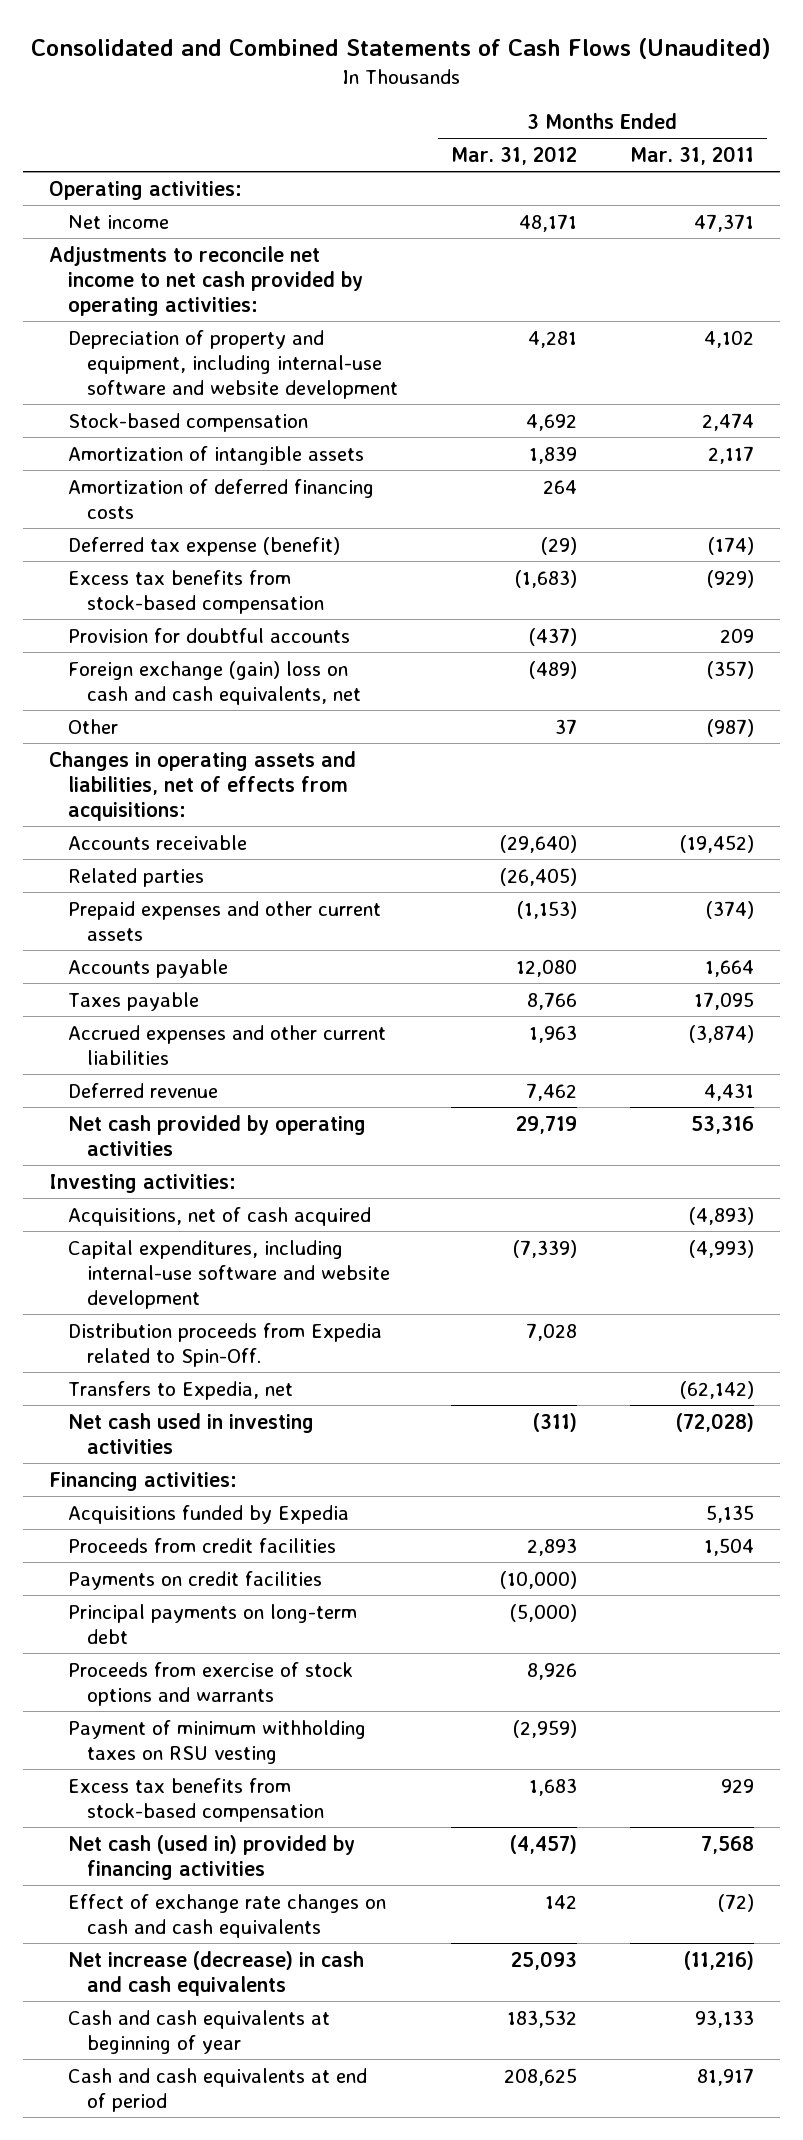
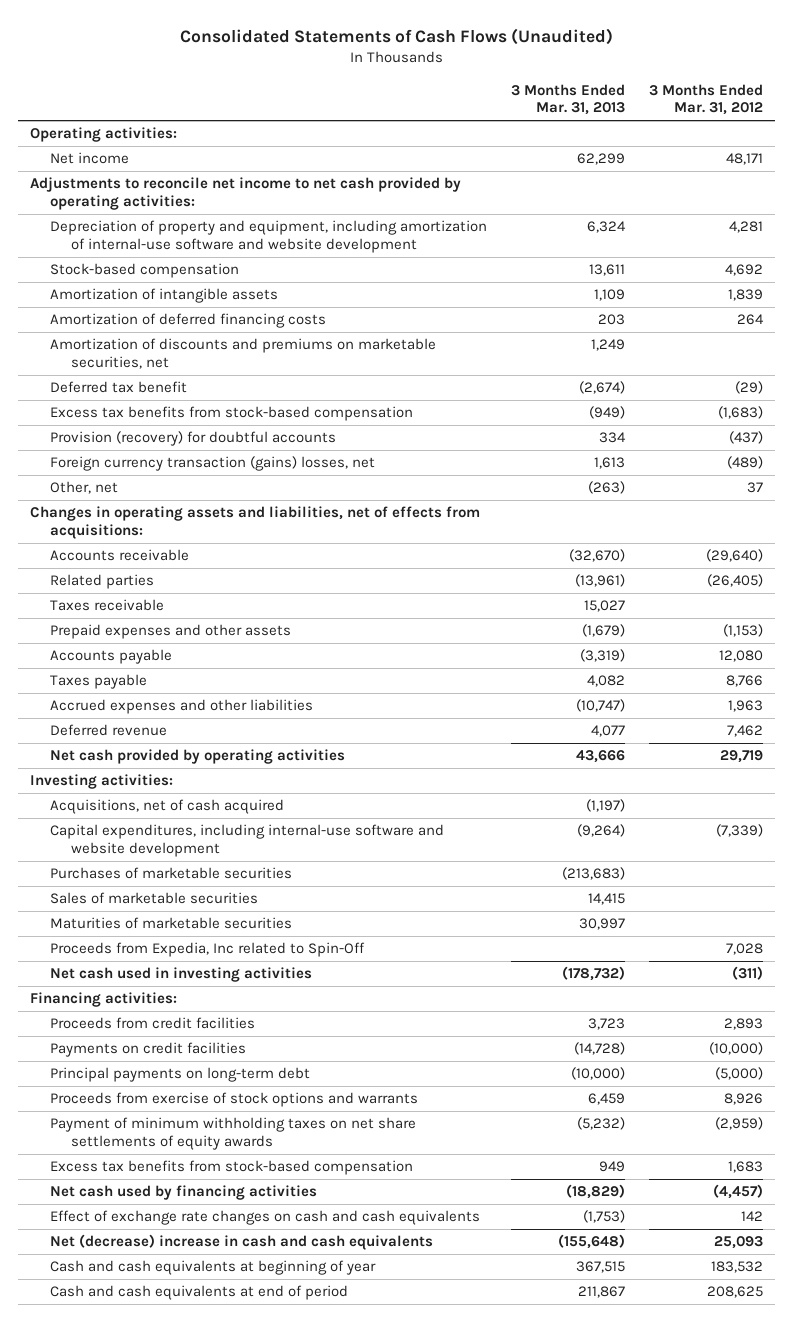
- Consolidated and Combined Statements of Cash Flows (Unaudited)
+ Consolidated Statements of Cash Flows (Unaudited)
- | 3 Months Ended Mar. 31, 2012 | 3 Months Ended Mar. 31, 2011
+ | 3 Months Ended Mar. 31, 2013 | 3 Months Ended Mar. 31, 2012
- Depreciation of property and equipment, including internal-use software and website development | 4,281 | 4,102
+ Depreciation of property and equipment, including amortization of internal-use software and website development | 6,324 | 4,281
- Deferred tax expense (benefit) | (29) | (174)
+ Amortization of discounts and premiums on marketable securities, net | 1,249 |
+ Deferred tax benefit | (2,674) | (29)
- Provision for doubtful accounts | (437) | 209
- Foreign exchange (gain) loss on cash and cash equivalents, net | (489) | (357)
- Other | 37 | (987)
+ Provision (recovery) for doubtful accounts | 334 | (437)
+ Foreign currency transaction (gains) losses, net | 1,613 | (489)
+ Other, net | (263) | 37
- Prepaid expenses and other current assets | (1,153) | (374)
+ Taxes receivable | 15,027 |
+ Prepaid expenses and other assets | (1,679) | (1,153)
- Accrued expenses and other current liabilities | 1,963 | (3,874)
+ Accrued expenses and other liabilities | (10,747) | 1,963
- Distribution proceeds from Expedia related to Spin-Off. | 7,028 |
- Transfers to Expedia, net | | (62,142)
+ Purchases of marketable securities | (213,683) |
+ Sales of marketable securities | 14,415 |
+ Maturities of marketable securities | 30,997 |
+ Proceeds from Expedia, Inc related to Spin-Off | | 7,028
- Acquisitions funded by Expedia | | 5,135
- Payment of minimum withholding taxes on RSU vesting | (2,959) |
+ Payment of minimum withholding taxes on net share settlements of equity awards | (5,232) | (2,959)
- Net cash (used in) provided by financing activities | (4,457) | 7,568
+ Net cash used by financing activities | (18,829) | (4,457)
- Net increase (decrease) in cash and cash equivalents | 25,093 | (11,216)
+ Net (decrease) increase in cash and cash equivalents | (155,648) | 25,093

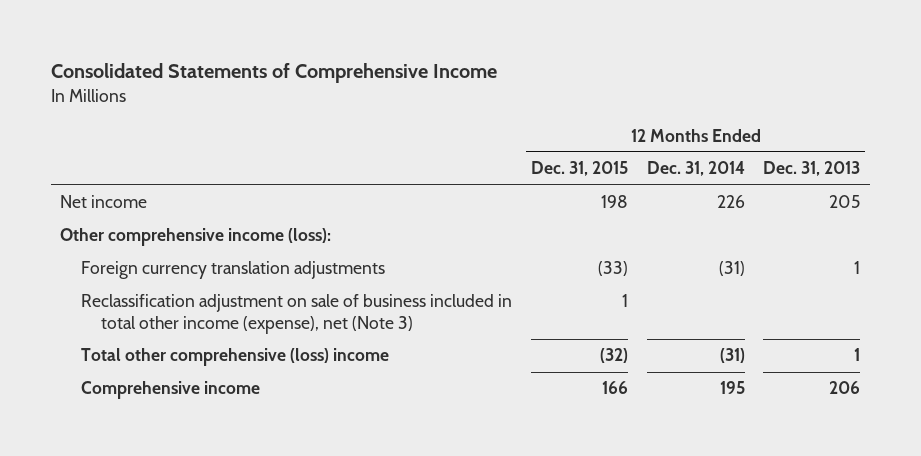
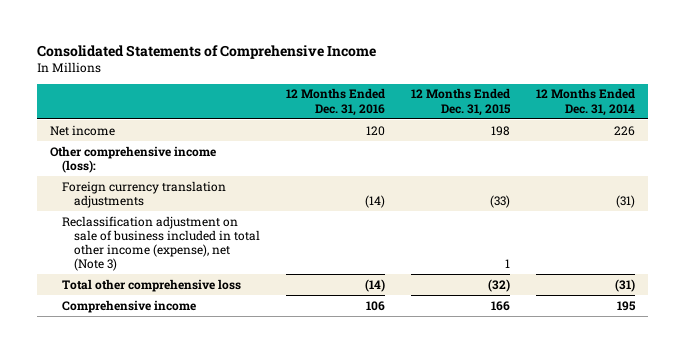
- | 12 Months Ended Dec. 31, 2015 | 12 Months Ended Dec. 31, 2014 | 12 Months Ended Dec. 31, 2013
+ | 12 Months Ended Dec. 31, 2016 | 12 Months Ended Dec. 31, 2015 | 12 Months Ended Dec. 31, 2014
- Total other comprehensive (loss) income | (32) | (31) | 1
+ Total other comprehensive loss | (14) | (32) | (31)

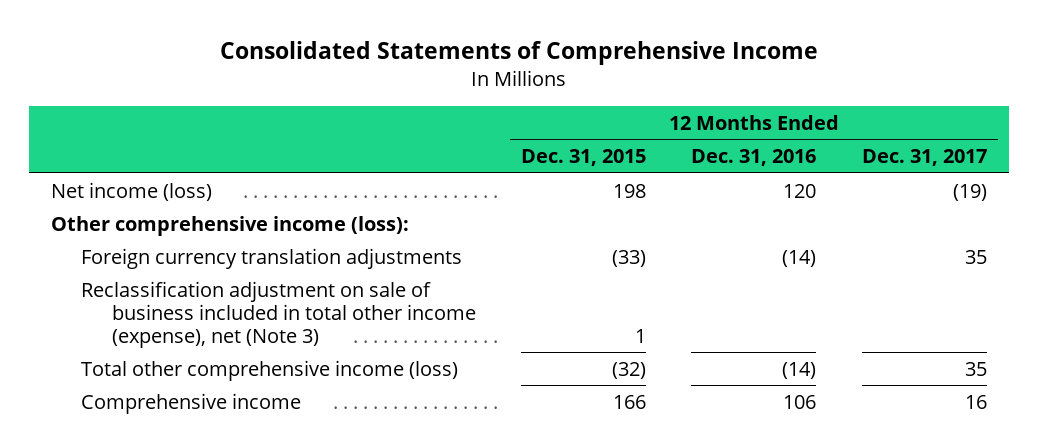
- | 12 Months Ended Dec. 31, 2016 | 12 Months Ended Dec. 31, 2015 | 12 Months Ended Dec. 31, 2014
+ | 12 Months Ended Dec. 31, 2015 | 12 Months Ended Dec. 31, 2016 | 12 Months Ended Dec. 31, 2017
- Net income | 120 | 198 | 226
+ Net income (loss) | 198 | 120 | (19)
- Total other comprehensive loss | (14) | (32) | (31)
+ Total other comprehensive income (loss) | (32) | (14) | 35

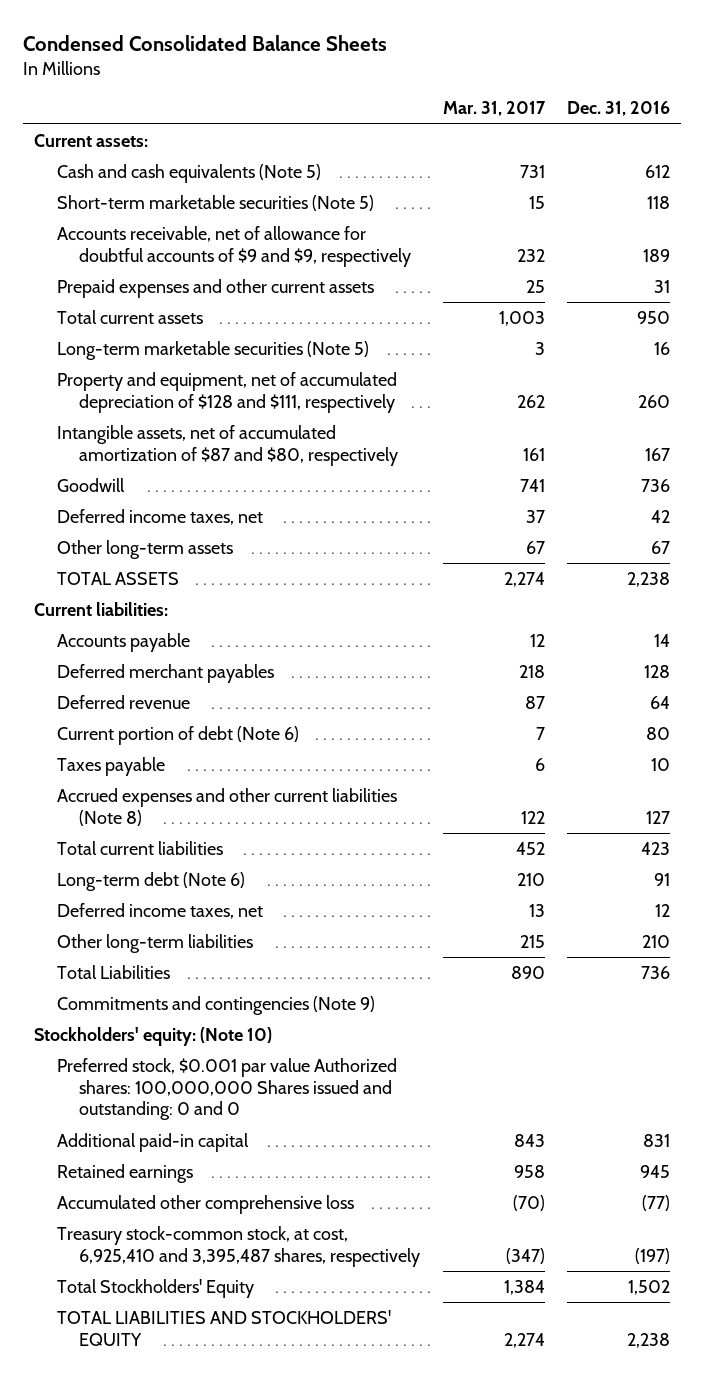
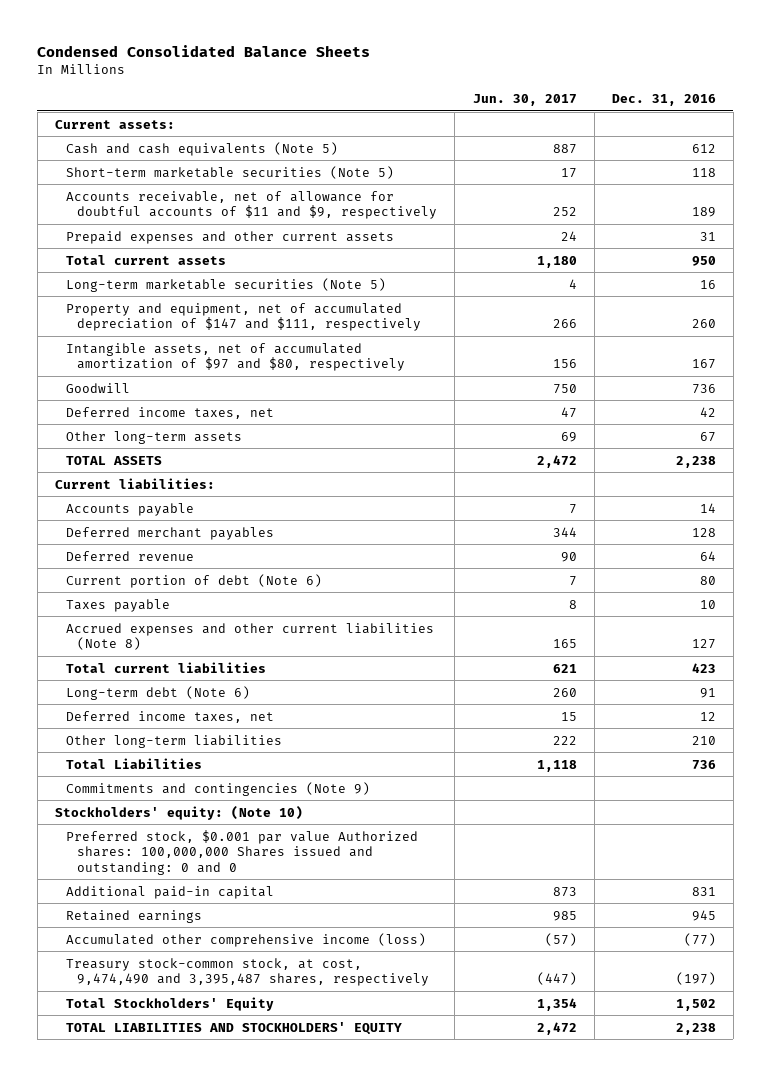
- | Mar. 31, 2017 | Dec. 31, 2016
+ | Jun. 30, 2017 | Dec. 31, 2016
- Accounts receivable, net of allowance for doubtful accounts of $9 and $9, respectively | 232 | 189
+ Accounts receivable, net of allowance for doubtful accounts of $11 and $9, respectively | 252 | 189
- Property and equipment, net of accumulated depreciation of $128 and $111, respectively | 262 | 260
- Intangible assets, net of accumulated amortization of $87 and $80, respectively | 161 | 167
+ Property and equipment, net of accumulated depreciation of $147 and $111, respectively | 266 | 260
+ Intangible assets, net of accumulated amortization of $97 and $80, respectively | 156 | 167
- Accumulated other comprehensive loss | (70) | (77)
- Treasury stock-common stock, at cost, 6,925,410 and 3,395,487 shares, respectively | (347) | (197)
+ Accumulated other comprehensive income (loss) | (57) | (77)
+ Treasury stock-common stock, at cost, 9,474,490 and 3,395,487 shares, respectively | (447) | (197)

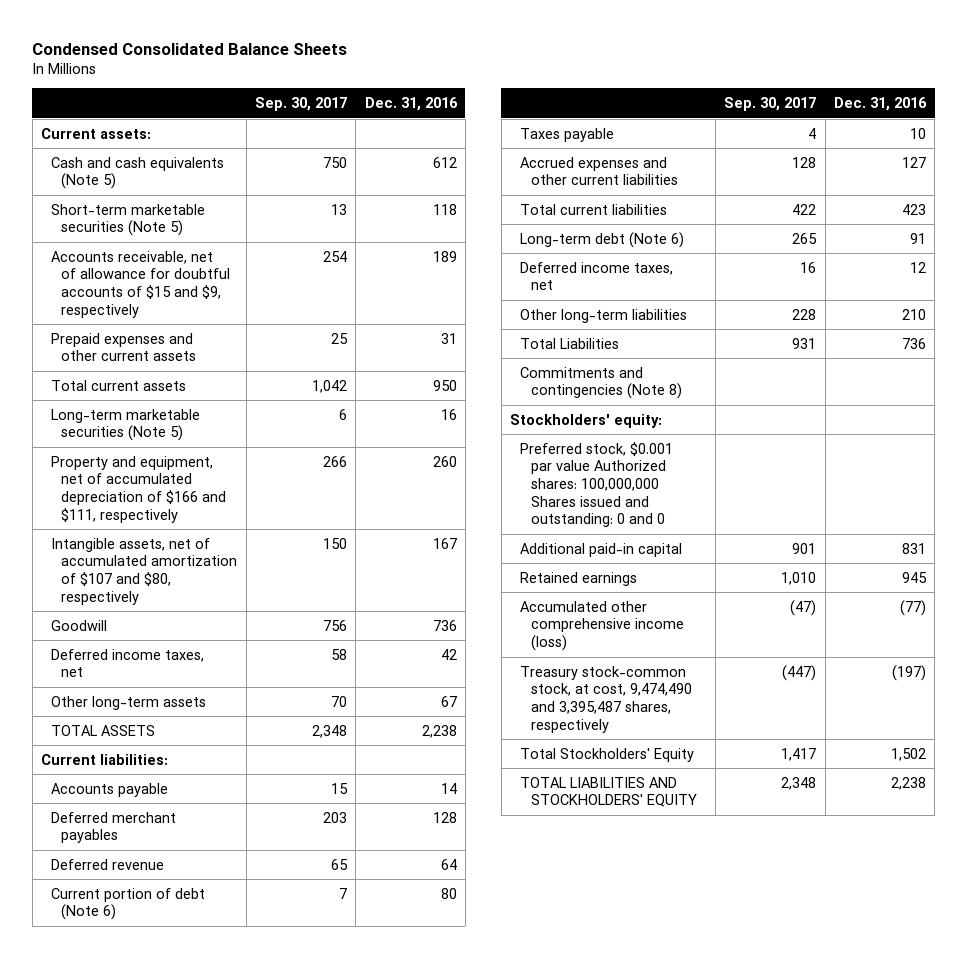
- | Jun. 30, 2017 | Dec. 31, 2016
+ | Sep. 30, 2017 | Dec. 31, 2016
- Accounts receivable, net of allowance for doubtful accounts of $11 and $9, respectively | 252 | 189
+ Accounts receivable, net of allowance for doubtful accounts of $15 and $9, respectively | 254 | 189
- Property and equipment, net of accumulated depreciation of $147 and $111, respectively | 266 | 260
- Intangible assets, net of accumulated amortization of $97 and $80, respectively | 156 | 167
+ Property and equipment, net of accumulated depreciation of $166 and $111, respectively | 266 | 260
+ Intangible assets, net of accumulated amortization of $107 and $80, respectively | 150 | 167
- Accrued expenses and other current liabilities (Note 8) | 165 | 127
+ Accrued expenses and other current liabilities | 128 | 127
- Commitments and contingencies (Note 9)
- Stockholders' equity: (Note 10)
+ Commitments and contingencies (Note 8)
+ Stockholders' equity:

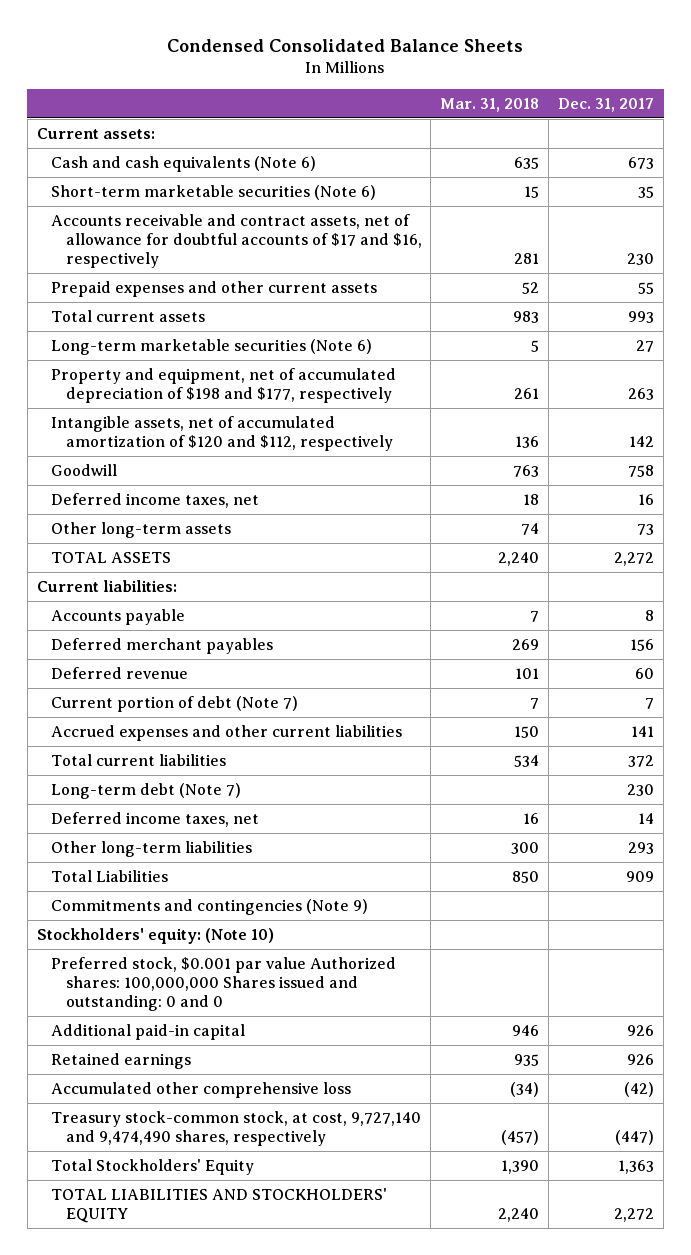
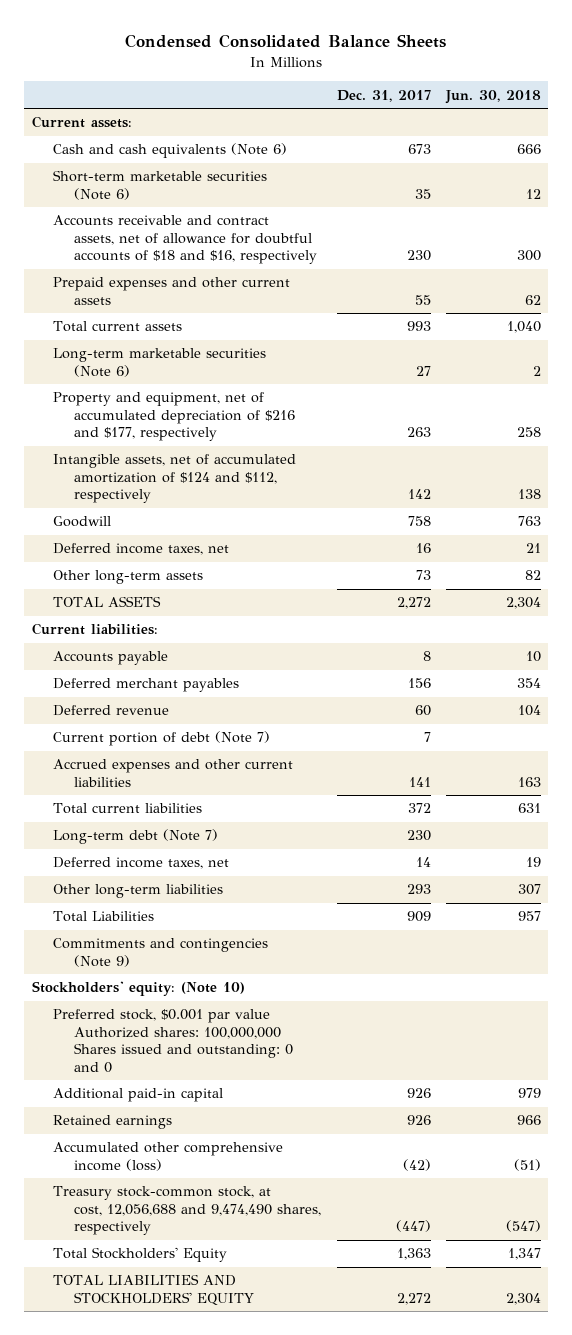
- | Mar. 31, 2018 | Dec. 31, 2017
+ | Dec. 31, 2017 | Jun. 30, 2018
- Accounts receivable and contract assets, net of allowance for doubtful accounts of $17 and $16, respectively | 281 | 230
+ Accounts receivable and contract assets, net of allowance for doubtful accounts of $18 and $16, respectively | 230 | 300
- Property and equipment, net of accumulated depreciation of $198 and $177, respectively | 261 | 263
- Intangible assets, net of accumulated amortization of $120 and $112, respectively | 136 | 142
+ Property and equipment, net of accumulated depreciation of $216 and $177, respectively | 263 | 258
+ Intangible assets, net of accumulated amortization of $124 and $112, respectively | 142 | 138
- Accumulated other comprehensive loss | (34) | (42)
- Treasury stock-common stock, at cost, 9,727,140 and 9,474,490 shares, respectively | (457) | (447)
+ Accumulated other comprehensive income (loss) | (42) | (51)
+ Treasury stock-common stock, at cost, 12,056,688 and 9,474,490 shares, respectively | (447) | (547)

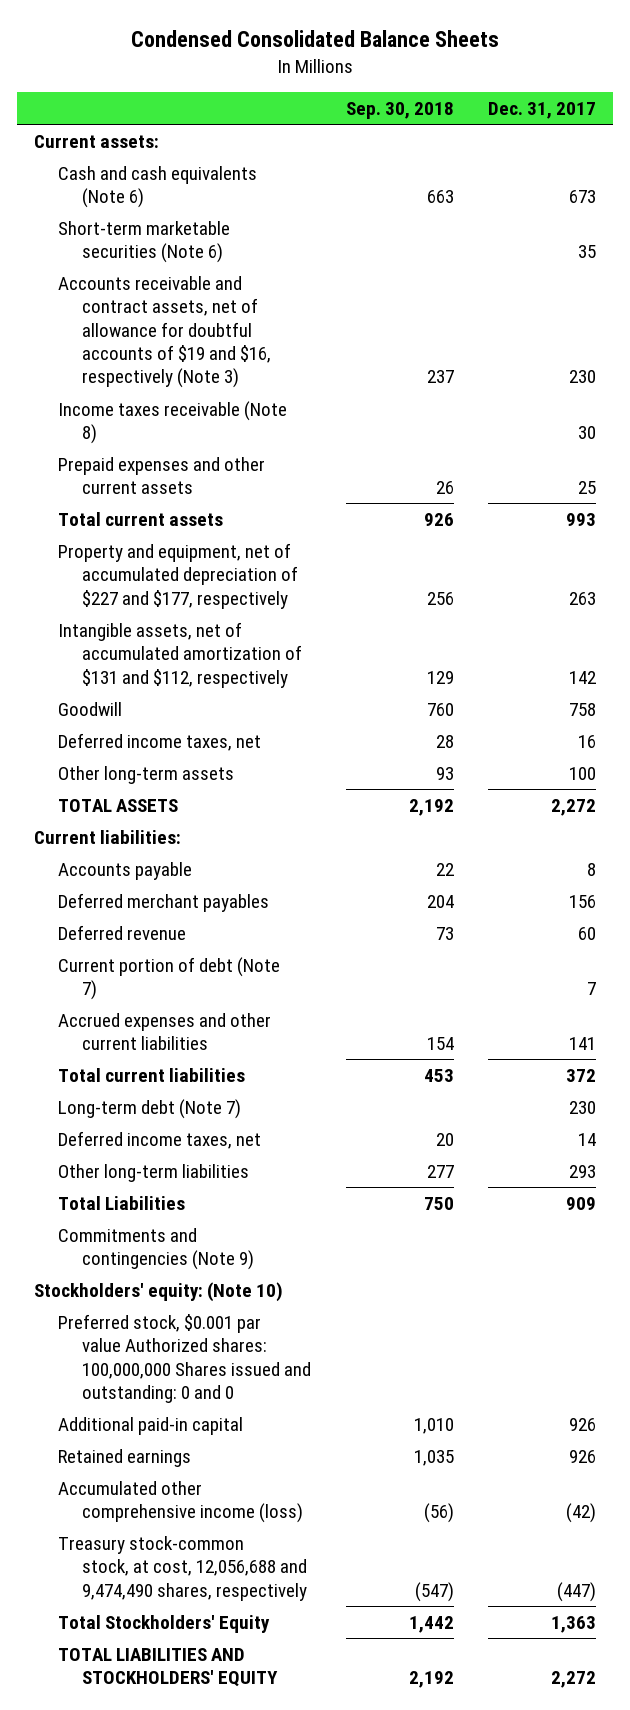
- | Dec. 31, 2017 | Jun. 30, 2018
+ | Sep. 30, 2018 | Dec. 31, 2017
- Accounts receivable and contract assets, net of allowance for doubtful accounts of $18 and $16, respectively | 230 | 300
- Prepaid expenses and other current assets | 55 | 62
+ Accounts receivable and contract assets, net of allowance for doubtful accounts of $19 and $16, respectively (Note 3) | 237 | 230
+ Income taxes receivable (Note 8) | | 30
+ Prepaid expenses and other current assets | 26 | 25
- Long-term marketable securities (Note 6) | 27 | 2
- Property and equipment, net of accumulated depreciation of $216 and $177, respectively | 263 | 258
- Intangible assets, net of accumulated amortization of $124 and $112, respectively | 142 | 138
+ Property and equipment, net of accumulated depreciation of $227 and $177, respectively | 256 | 263
+ Intangible assets, net of accumulated amortization of $131 and $112, respectively | 129 | 142
- Other long-term assets | 73 | 82
+ Other long-term assets | 93 | 100

